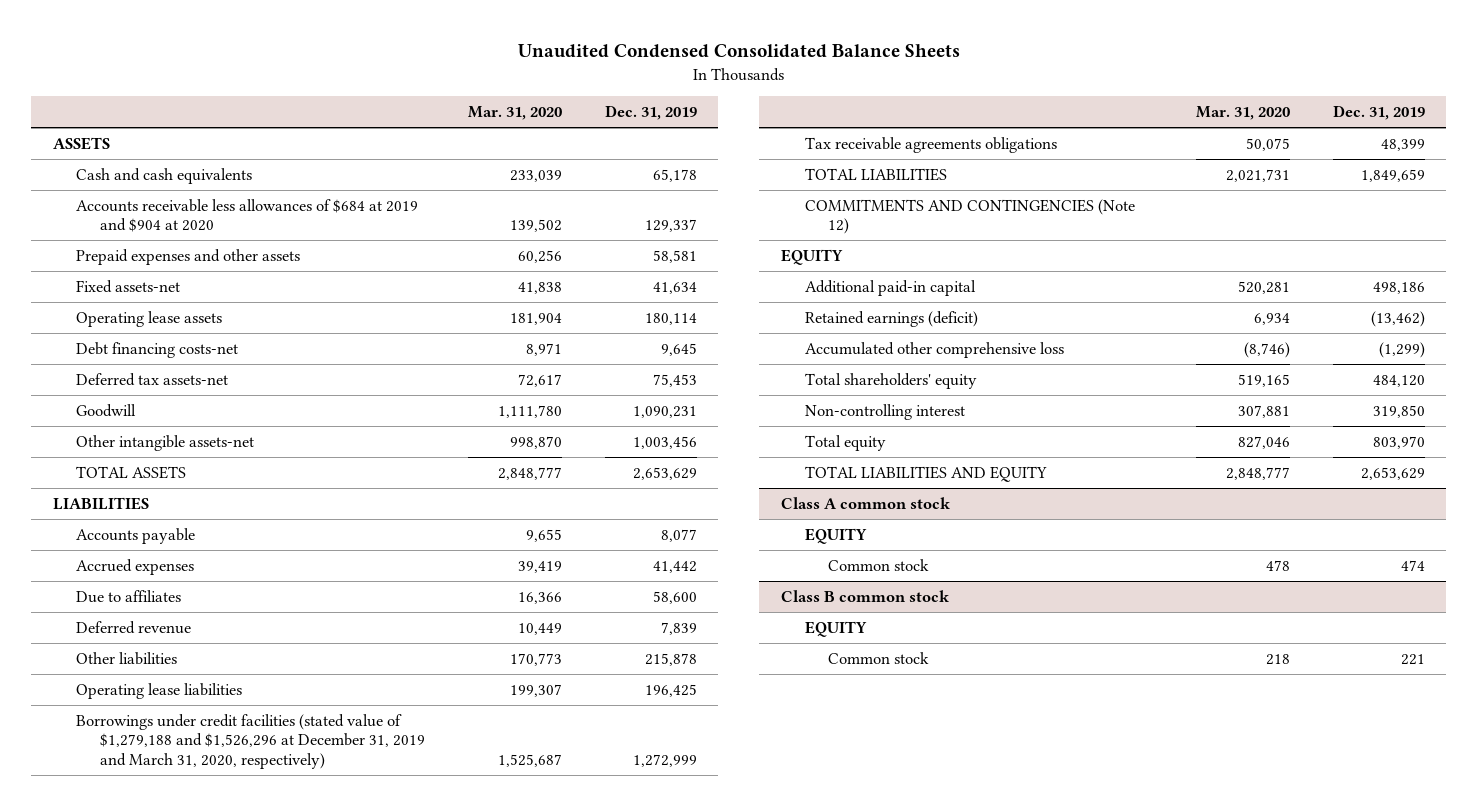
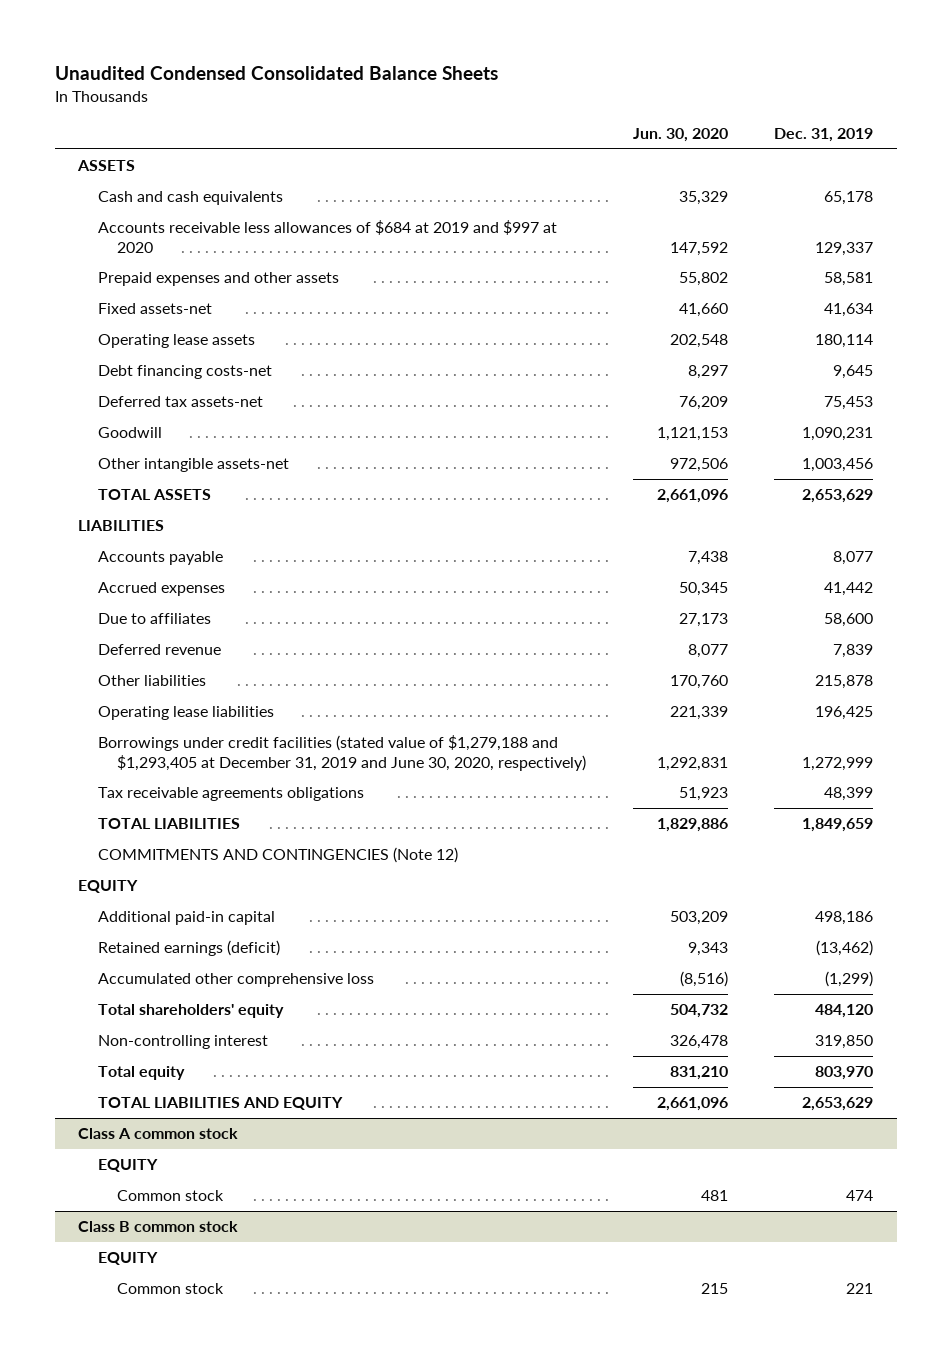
- | Mar. 31, 2020 | Dec. 31, 2019
+ | Jun. 30, 2020 | Dec. 31, 2019
- Accounts receivable less allowances of $684 at 2019 and $904 at 2020 | 139,502 | 129,337
+ Accounts receivable less allowances of $684 at 2019 and $997 at 2020 | 147,592 | 129,337
- Borrowings under credit facilities (stated value of $1,279,188 and $1,526,296 at December 31, 2019 and March 31, 2020, respectively) | 1,525,687 | 1,272,999
+ Borrowings under credit facilities (stated value of $1,279,188 and $1,293,405 at December 31, 2019 and June 30, 2020, respectively) | 1,292,831 | 1,272,999

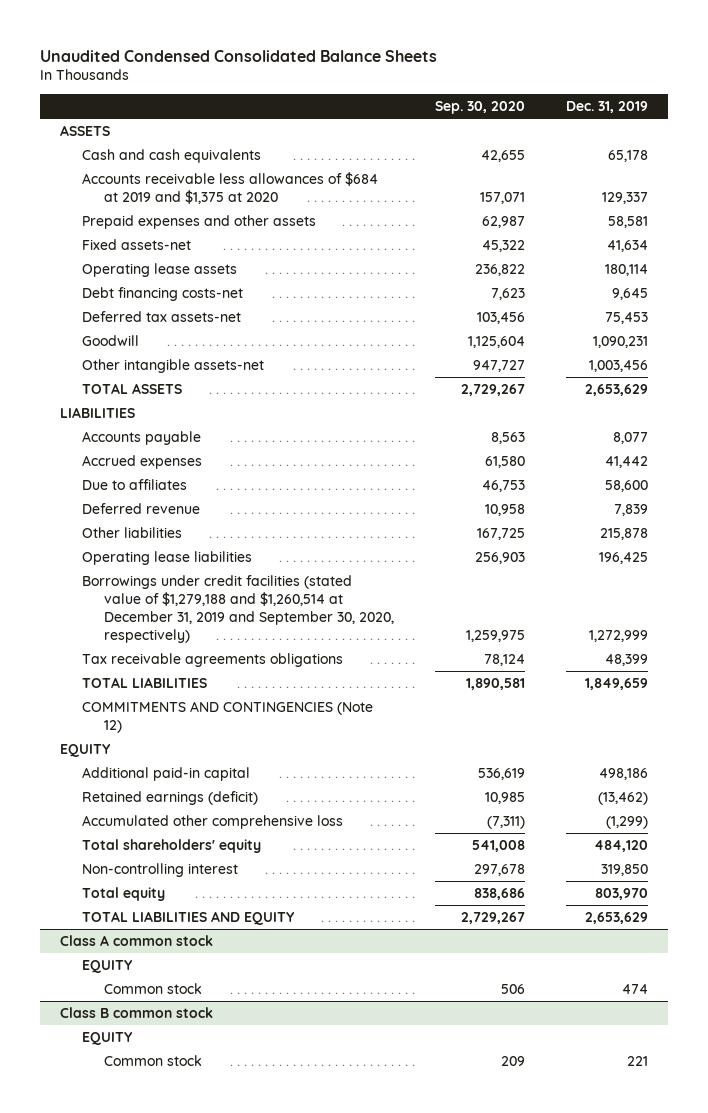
- | Jun. 30, 2020 | Dec. 31, 2019
+ | Sep. 30, 2020 | Dec. 31, 2019
- Accounts receivable less allowances of $684 at 2019 and $997 at 2020 | 147,592 | 129,337
+ Accounts receivable less allowances of $684 at 2019 and $1,375 at 2020 | 157,071 | 129,337
- Borrowings under credit facilities (stated value of $1,279,188 and $1,293,405 at December 31, 2019 and June 30, 2020, respectively) | 1,292,831 | 1,272,999
+ Borrowings under credit facilities (stated value of $1,279,188 and $1,260,514 at December 31, 2019 and September 30, 2020, respectively) | 1,259,975 | 1,272,999

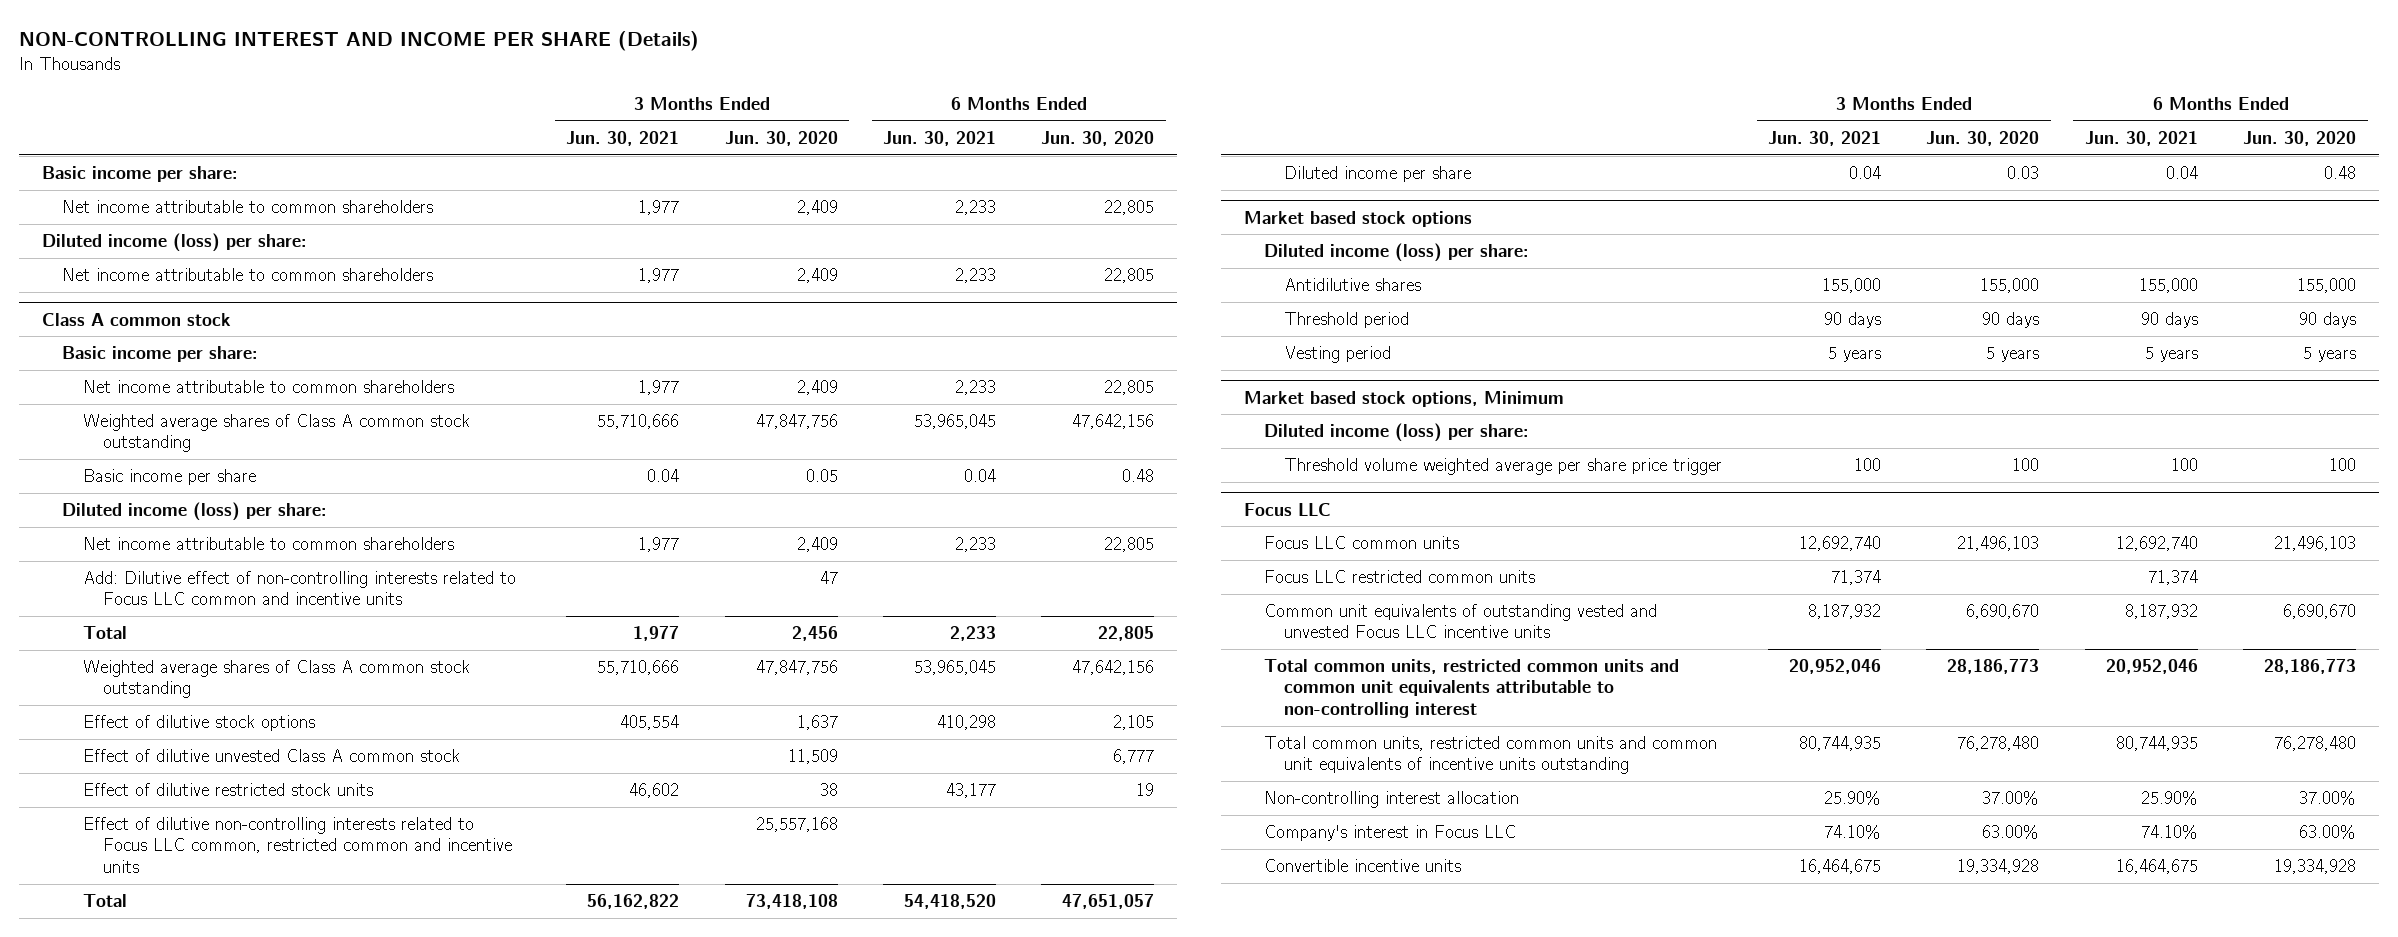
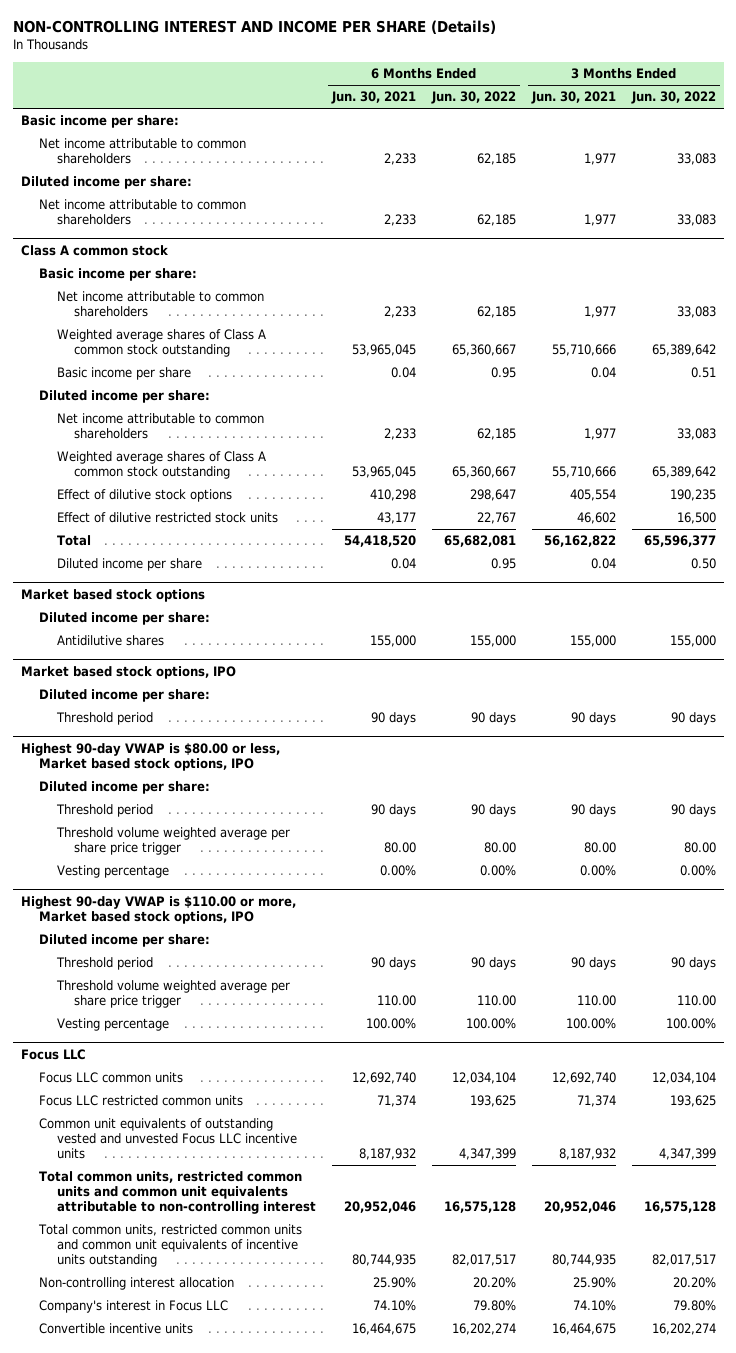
- | 3 Months Ended Jun. 30, 2021 | 3 Months Ended Jun. 30, 2020 | 6 Months Ended Jun. 30, 2021 | 6 Months Ended Jun. 30, 2020
+ | 6 Months Ended Jun. 30, 2021 | 6 Months Ended Jun. 30, 2022 | 3 Months Ended Jun. 30, 2021 | 3 Months Ended Jun. 30, 2022
- Diluted income (loss) per share:
+ Diluted income per share:
@ Class A common stock
- Diluted income (loss) per share:
+ Diluted income per share:
- Add: Dilutive effect of non-controlling interests related to Focus LLC common and incentive units | | 47 | |
- Total | 1,977 | 2,456 | 2,233 | 22,805
- Effect of dilutive unvested Class A common stock | | 11,509 | | 6,777
- Effect of dilutive non-controlling interests related to Focus LLC common, restricted common and incentive units | | 25,557,168 | |
@ Market based stock options
- Diluted income (loss) per share:
+ Diluted income per share:
+ Market based stock options, IPO
+ Diluted income per share:
@ Market based stock options
- Vesting period | 5 years | 5 years | 5 years | 5 years
- Market based stock options, Minimum
- Diluted income (loss) per share:
- Threshold volume weighted average per share price trigger | 100 | 100 | 100 | 100
+ Highest 90-day VWAP is $80.00 or less, Market based stock options, IPO
+ Diluted income per share:
+ Threshold period | 90 days | 90 days | 90 days | 90 days
+ Threshold volume weighted average per share price trigger | 80.00 | 80.00 | 80.00 | 80.00
+ Vesting percentage | 0.00% | 0.00% | 0.00% | 0.00%
+ Highest 90-day VWAP is $110.00 or more, Market based stock options, IPO
+ Diluted income per share:
+ Threshold period | 90 days | 90 days | 90 days | 90 days
+ Threshold volume weighted average per share price trigger | 110.00 | 110.00 | 110.00 | 110.00
+ Vesting percentage | 100.00% | 100.00% | 100.00% | 100.00%

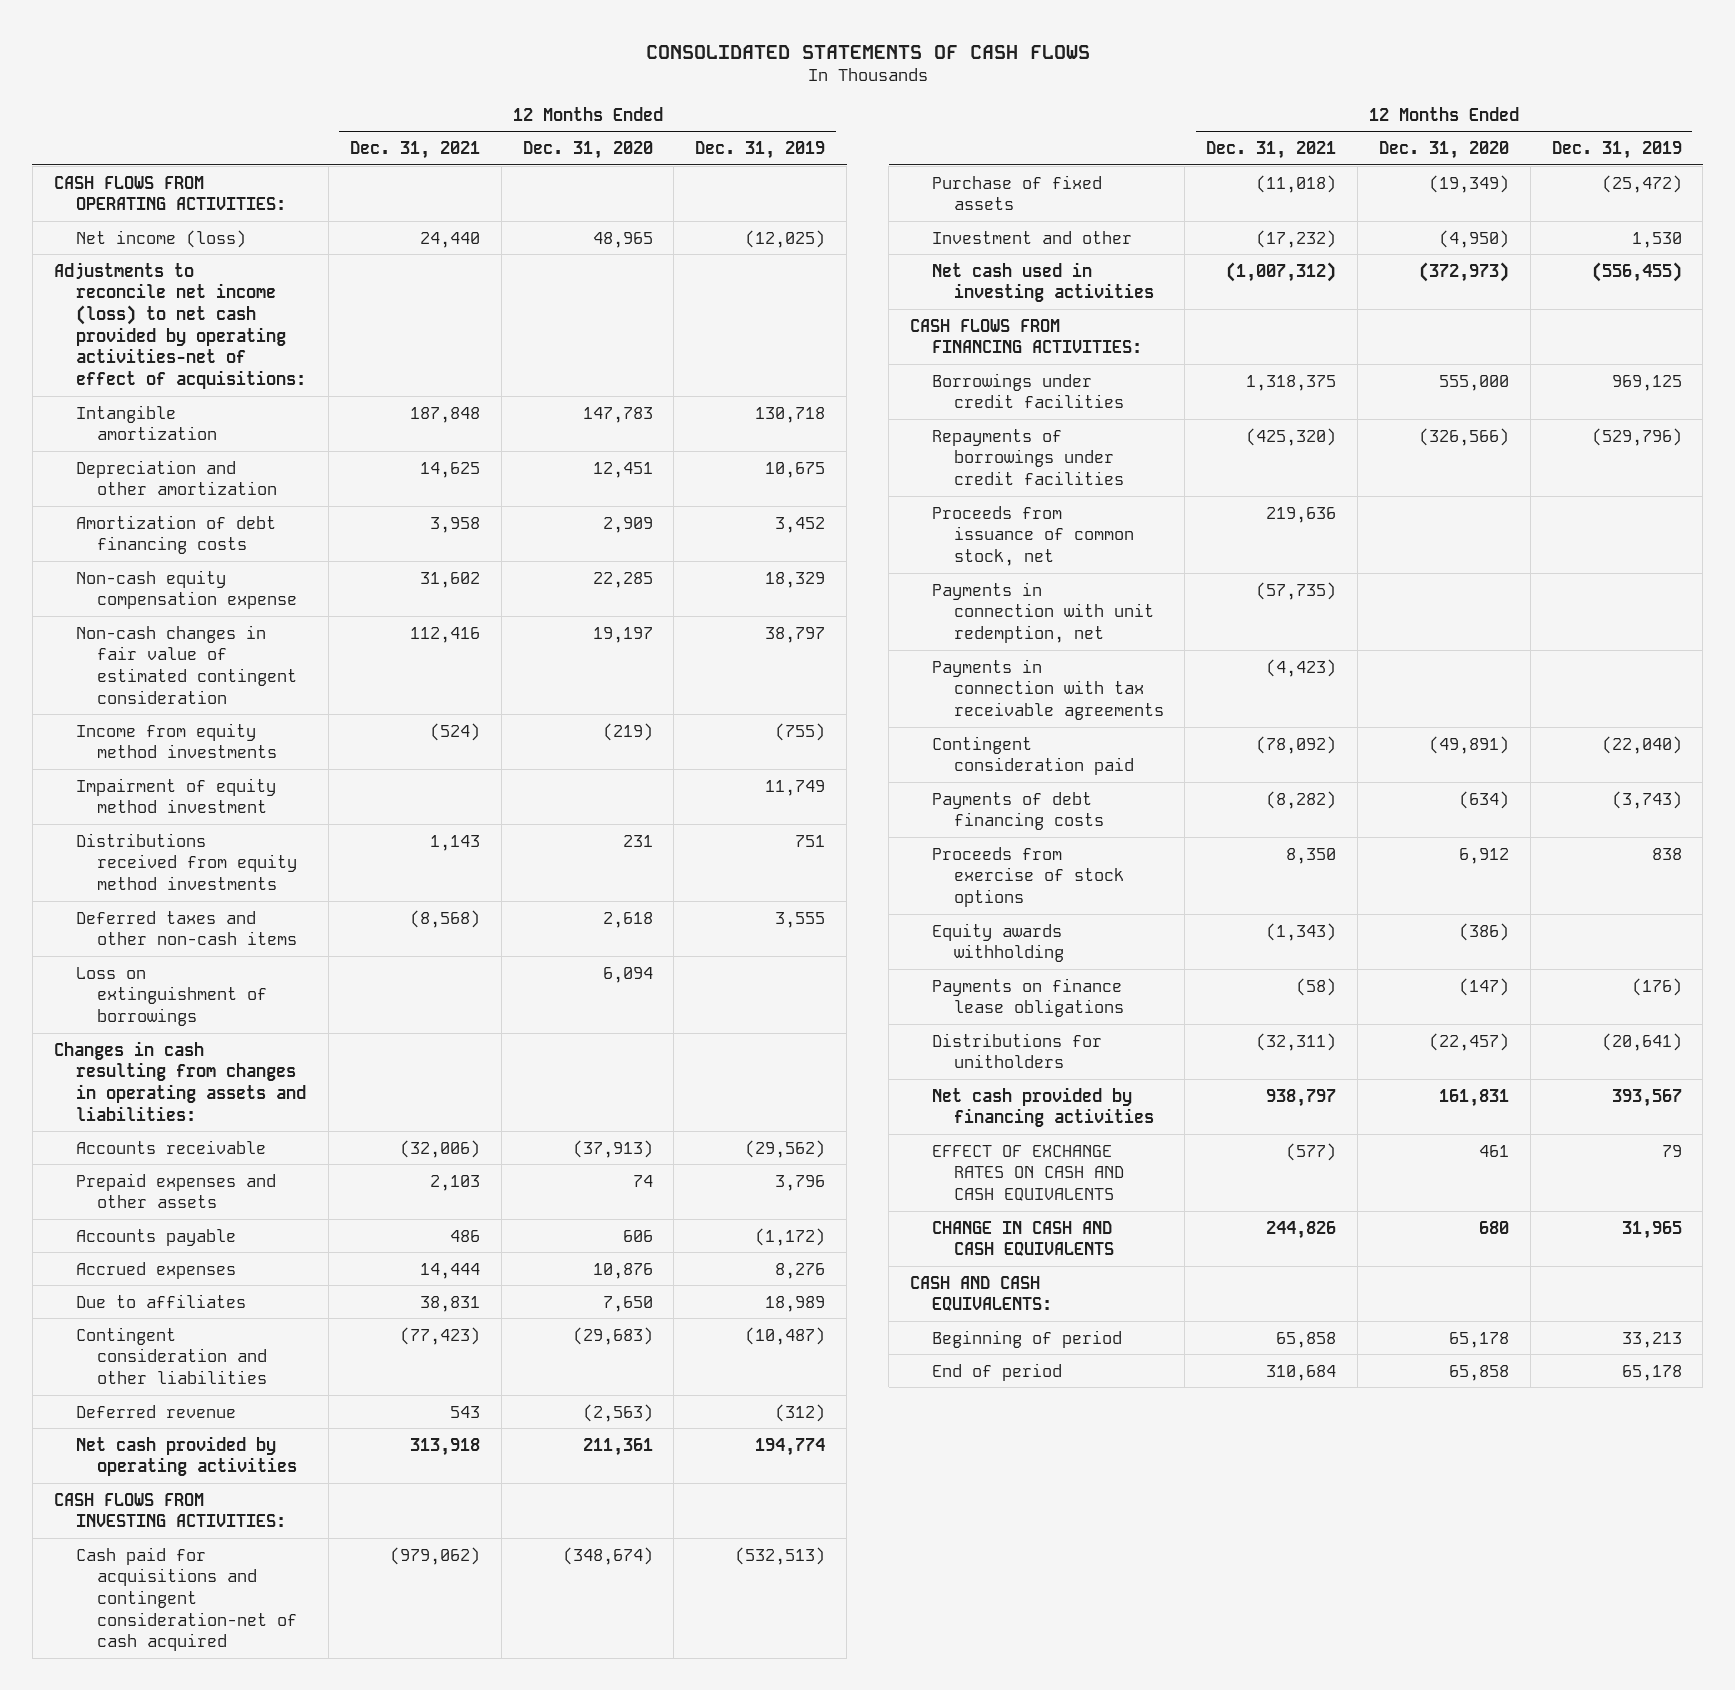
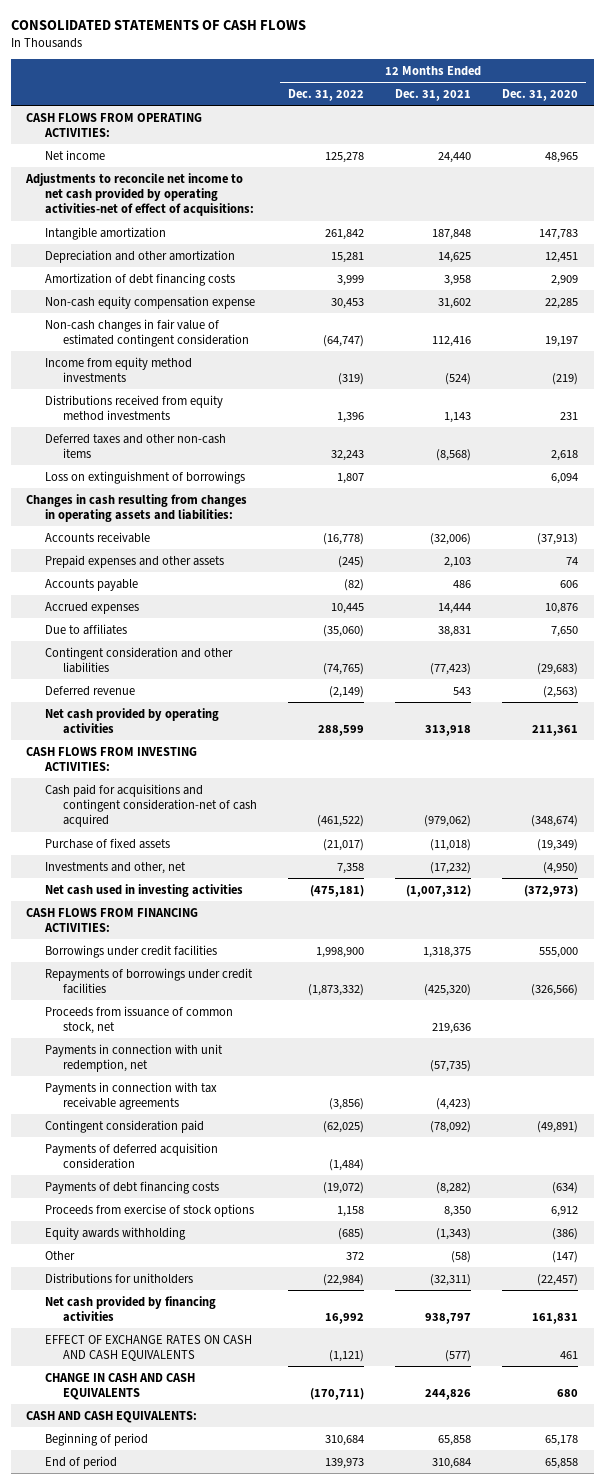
- | 12 Months Ended Dec. 31, 2021 | 12 Months Ended Dec. 31, 2020 | 12 Months Ended Dec. 31, 2019
+ | 12 Months Ended Dec. 31, 2022 | 12 Months Ended Dec. 31, 2021 | 12 Months Ended Dec. 31, 2020
- Net income (loss) | 24,440 | 48,965 | (12,025)
- Adjustments to reconcile net income (loss) to net cash provided by operating activities-net of effect of acquisitions:
+ Net income | 125,278 | 24,440 | 48,965
+ Adjustments to reconcile net income to net cash provided by operating activities-net of effect of acquisitions:
- Impairment of equity method investment | | | 11,749
- Investment and other | (17,232) | (4,950) | 1,530
+ Investments and other, net | 7,358 | (17,232) | (4,950)
+ Payments of deferred acquisition consideration | (1,484) | |
- Payments on finance lease obligations | (58) | (147) | (176)
+ Other | 372 | (58) | (147)

